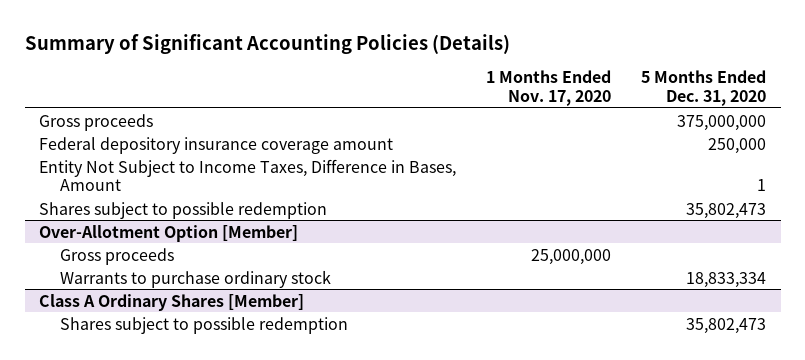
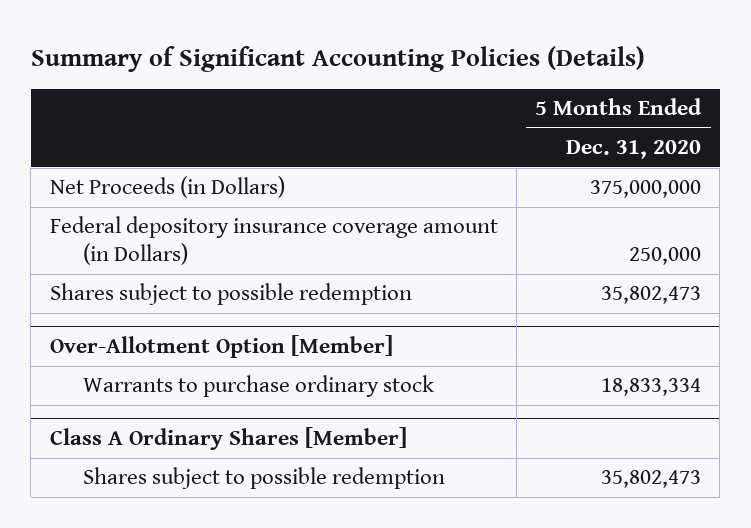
- | 1 Months Ended Nov. 17, 2020 | 5 Months Ended Dec. 31, 2020
+ | 5 Months Ended Dec. 31, 2020
- Gross proceeds | | 375,000,000
- Federal depository insurance coverage amount | | 250,000
- Entity Not Subject to Income Taxes, Difference in Bases, Amount | | 1
+ Net Proceeds (in Dollars) | 375,000,000
+ Federal depository insurance coverage amount (in Dollars) | 250,000
@ Over-Allotment Option [Member]
- Gross proceeds | 25,000,000 |

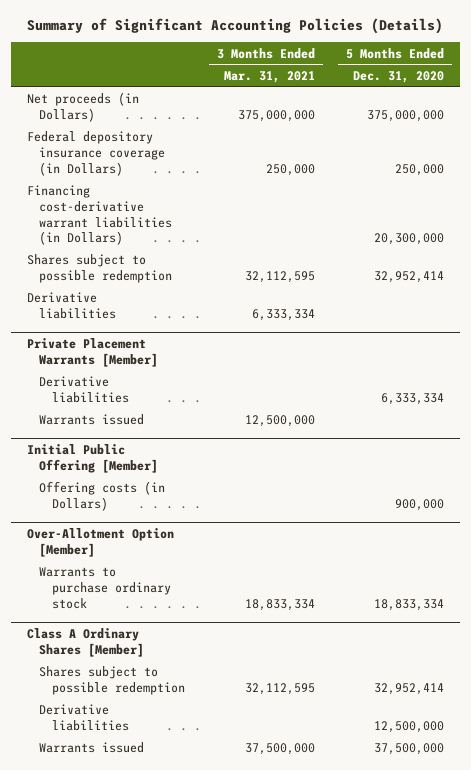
- | 5 Months Ended Dec. 31, 2020
+ | 3 Months Ended Mar. 31, 2021 | 5 Months Ended Dec. 31, 2020
- Net Proceeds (in Dollars) | 375,000,000
- Federal depository insurance coverage amount (in Dollars) | 250,000
- Shares subject to possible redemption | 35,802,473
+ Net proceeds (in Dollars) | 375,000,000 | 375,000,000
+ Federal depository insurance coverage (in Dollars) | 250,000 | 250,000
+ Financing cost-derivative warrant liabilities (in Dollars) | | 20,300,000
+ Shares subject to possible redemption | 32,112,595 | 32,952,414
+ Derivative liabilities | 6,333,334 |
+ Private Placement Warrants [Member]
+ Derivative liabilities | | 6,333,334
+ Warrants issued | 12,500,000 |
+ Initial Public Offering [Member]
+ Offering costs (in Dollars) | | 900,000
@ Class A Ordinary Shares [Member]
- Shares subject to possible redemption | 35,802,473
+ Shares subject to possible redemption | 32,112,595 | 32,952,414
+ Derivative liabilities | | 12,500,000
+ Warrants issued | 37,500,000 | 37,500,000

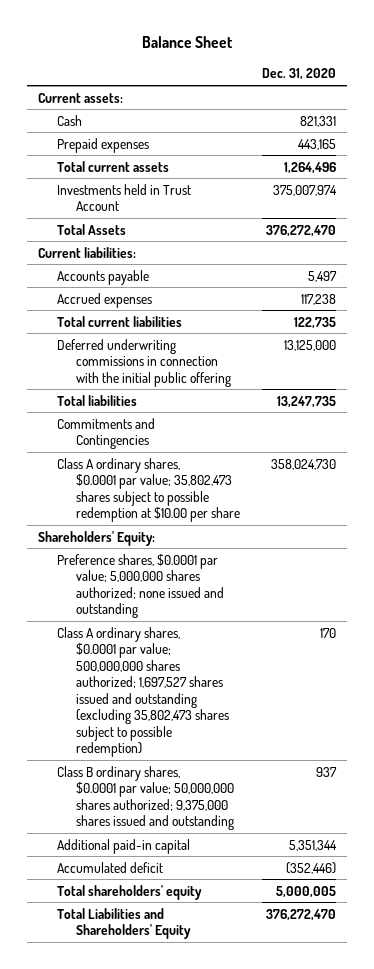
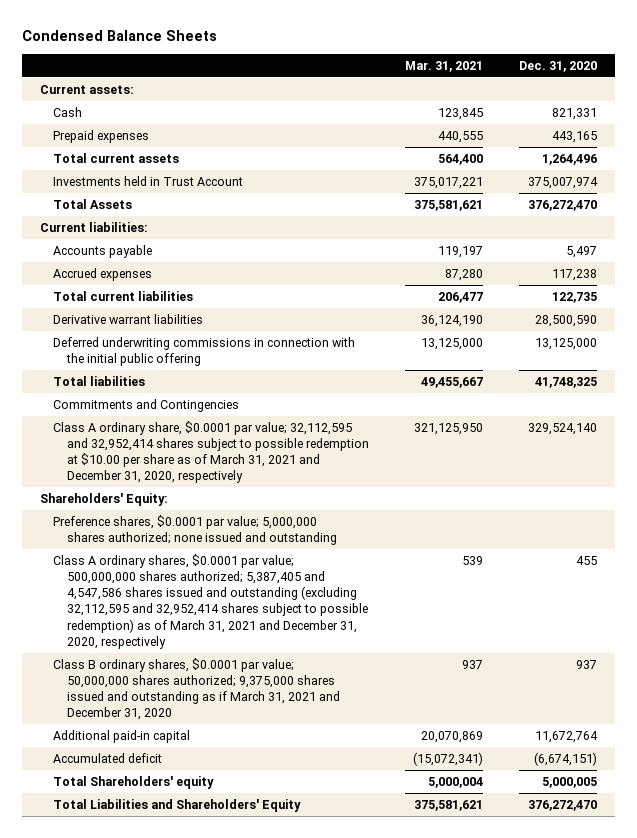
- Balance Sheet
+ Condensed Balance Sheets
- | Dec. 31, 2020
+ | Mar. 31, 2021 | Dec. 31, 2020
+ Derivative warrant liabilities | 36,124,190 | 28,500,590
- Total liabilities | 13,247,735
+ Total liabilities | 49,455,667 | 41,748,325
- Class A ordinary shares, $0.0001 par value; 35,802,473 shares subject to possible redemption at $10.00 per share | 358,024,730
+ Class A ordinary share, $0.0001 par value; 32,112,595 and 32,952,414 shares subject to possible redemption at $10.00 per share as of March 31, 2021 and December 31, 2020, respectively | 321,125,950 | 329,524,140
- Preference shares, $0.0001 par value; 5,000,000 shares authorized; none issued and outstanding
- Class A ordinary shares, $0.0001 par value; 500,000,000 shares authorized; 1,697,527 shares issued and outstanding (excluding 35,802,473 shares subject to possible redemption) | 170
- Class B ordinary shares, $0.0001 par value; 50,000,000 shares authorized; 9,375,000 shares issued and outstanding | 937
- Additional paid-in capital | 5,351,344
- Accumulated deficit | (352,446)
- Total shareholders' equity | 5,000,005
+ Preference shares, $0.0001 par value; 5,000,000 shares authorized; none issued and outstanding
+ Class A ordinary shares, $0.0001 par value; 500,000,000 shares authorized; 5,387,405 and 4,547,586 shares issued and outstanding (excluding 32,112,595 and 32,952,414 shares subject to possible redemption) as of March 31, 2021 and December 31, 2020, respectively | 539 | 455
+ Class B ordinary shares, $0.0001 par value; 50,000,000 shares authorized; 9,375,000 shares issued and outstanding as if March 31, 2021 and December 31, 2020 | 937 | 937
+ Additional paid-in capital | 20,070,869 | 11,672,764
+ Accumulated deficit | (15,072,341) | (6,674,151)
+ Total Shareholders' equity | 5,000,004 | 5,000,005

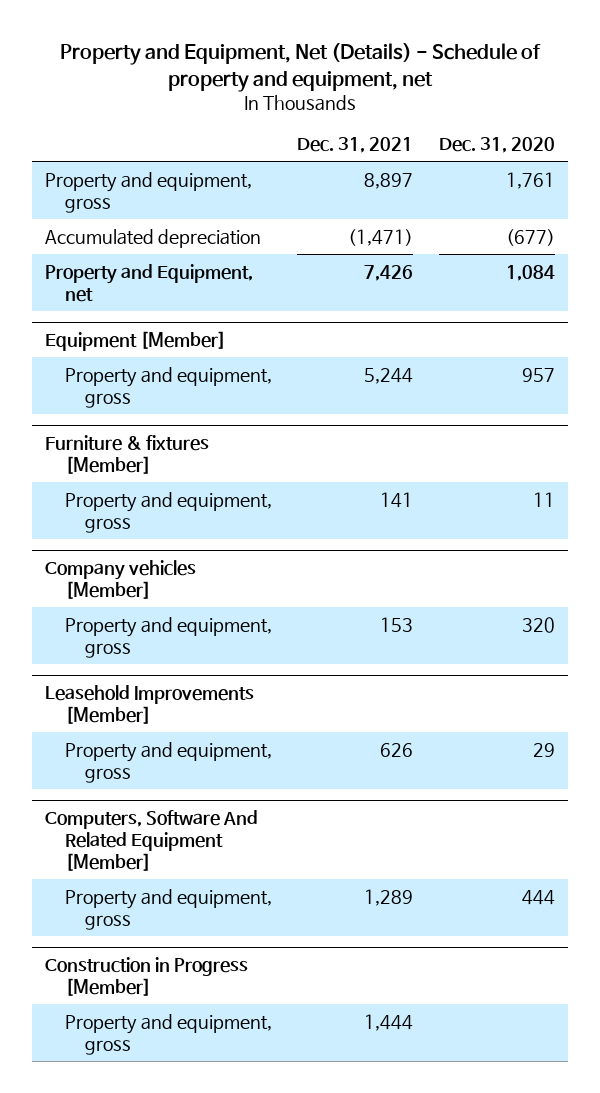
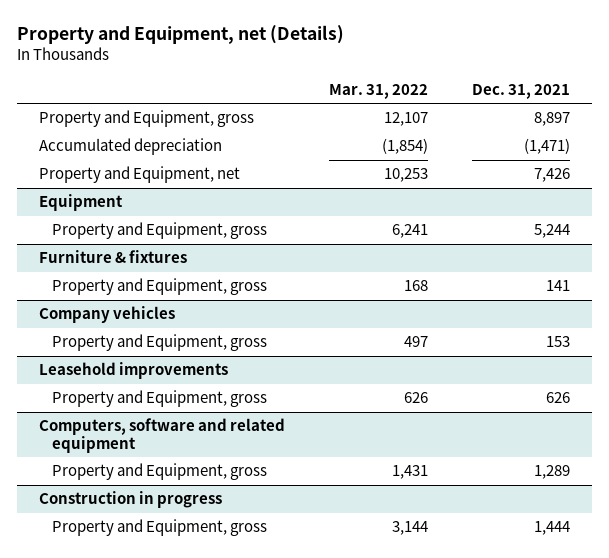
- Property and Equipment, Net (Details) - Schedule of property and equipment, net
+ Property and Equipment, net (Details)
- | Dec. 31, 2021 | Dec. 31, 2020
+ | Mar. 31, 2022 | Dec. 31, 2021
- Property and equipment, gross | 8,897 | 1,761
+ Property and Equipment, gross | 12,107 | 8,897
- Equipment [Member]
- Property and equipment, gross | 5,244 | 957
- Furniture & fixtures [Member]
- Property and equipment, gross | 141 | 11
- Company vehicles [Member]
- Property and equipment, gross | 153 | 320
- Leasehold Improvements [Member]
- Property and equipment, gross | 626 | 29
- Computers, Software And Related Equipment [Member]
- Property and equipment, gross | 1,289 | 444
- Construction in Progress [Member]
- Property and equipment, gross | 1,444 |
+ Equipment
+ Property and Equipment, gross | 6,241 | 5,244
+ Furniture & fixtures
+ Property and Equipment, gross | 168 | 141
+ Company vehicles
+ Property and Equipment, gross | 497 | 153
+ Leasehold improvements
+ Property and Equipment, gross | 626 | 626
+ Computers, software and related equipment
+ Property and Equipment, gross | 1,431 | 1,289
+ Construction in progress
+ Property and Equipment, gross | 3,144 | 1,444

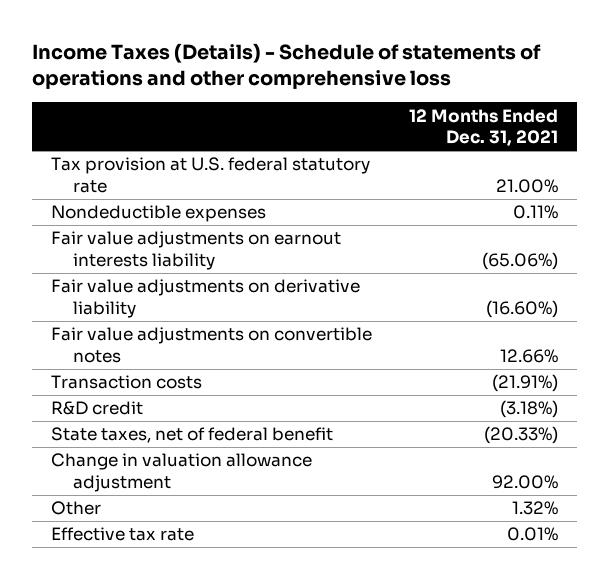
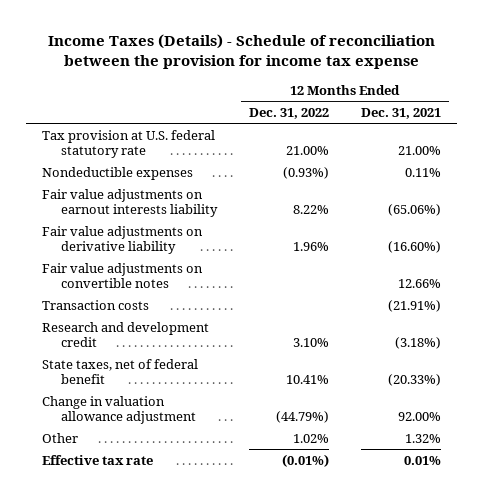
- Income Taxes (Details) - Schedule of statements of operations and other comprehensive loss
+ Income Taxes (Details) - Schedule of reconciliation between the provision for income tax expense
- | 12 Months Ended Dec. 31, 2021
+ | 12 Months Ended Dec. 31, 2022 | 12 Months Ended Dec. 31, 2021
- R&D credit | (3.18%)
+ Research and development credit | 3.10% | (3.18%)

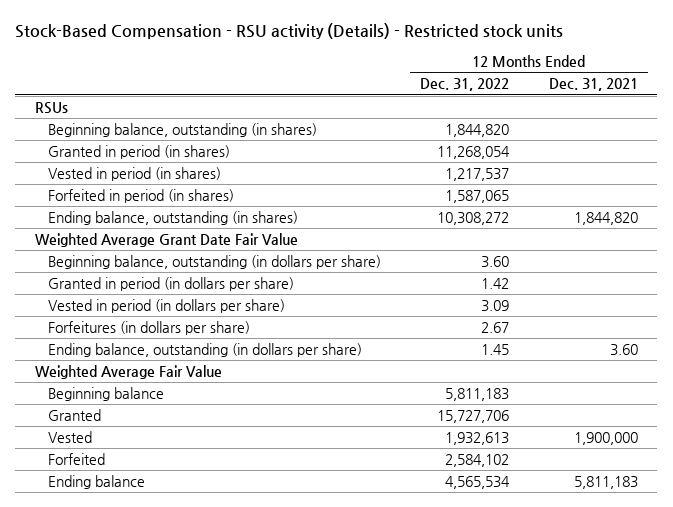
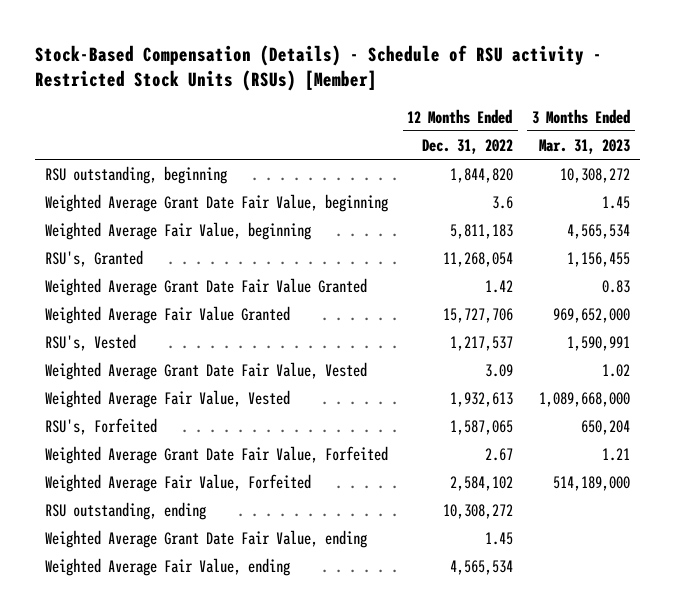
- Stock-Based Compensation - RSU activity (Details) - Restricted stock units
+ Stock-Based Compensation (Details) - Schedule of RSU activity - Restricted Stock Units (RSUs) [Member]
- | 12 Months Ended Dec. 31, 2022 | 12 Months Ended Dec. 31, 2021
+ | 12 Months Ended Dec. 31, 2022 | 3 Months Ended Mar. 31, 2023
- RSUs
- Beginning balance, outstanding (in shares) | 1,844,820 |
- Granted in period (in shares) | 11,268,054 |
- Vested in period (in shares) | 1,217,537 |
- Forfeited in period (in shares) | 1,587,065 |
- Ending balance, outstanding (in shares) | 10,308,272 | 1,844,820
- Weighted Average Grant Date Fair Value
- Beginning balance, outstanding (in dollars per share) | 3.60 |
- Granted in period (in dollars per share) | 1.42 |
- Vested in period (in dollars per share) | 3.09 |
- Forfeitures (in dollars per share) | 2.67 |
- Ending balance, outstanding (in dollars per share) | 1.45 | 3.60
- Weighted Average Fair Value
- Beginning balance | 5,811,183 |
- Granted | 15,727,706 |
- Vested | 1,932,613 | 1,900,000
- Forfeited | 2,584,102 |
- Ending balance | 4,565,534 | 5,811,183
+ RSU outstanding, beginning | 1,844,820 | 10,308,272
+ Weighted Average Grant Date Fair Value, beginning | 3.6 | 1.45
+ Weighted Average Fair Value, beginning | 5,811,183 | 4,565,534
+ RSU's, Granted | 11,268,054 | 1,156,455
+ Weighted Average Grant Date Fair Value Granted | 1.42 | 0.83
+ Weighted Average Fair Value Granted | 15,727,706 | 969,652,000
+ RSU's, Vested | 1,217,537 | 1,590,991
+ Weighted Average Grant Date Fair Value, Vested | 3.09 | 1.02
+ Weighted Average Fair Value, Vested | 1,932,613 | 1,089,668,000
+ RSU's, Forfeited | 1,587,065 | 650,204
+ Weighted Average Grant Date Fair Value, Forfeited | 2.67 | 1.21
+ Weighted Average Fair Value, Forfeited | 2,584,102 | 514,189,000
+ RSU outstanding, ending | 10,308,272 |
+ Weighted Average Grant Date Fair Value, ending | 1.45 |
+ Weighted Average Fair Value, ending | 4,565,534 |

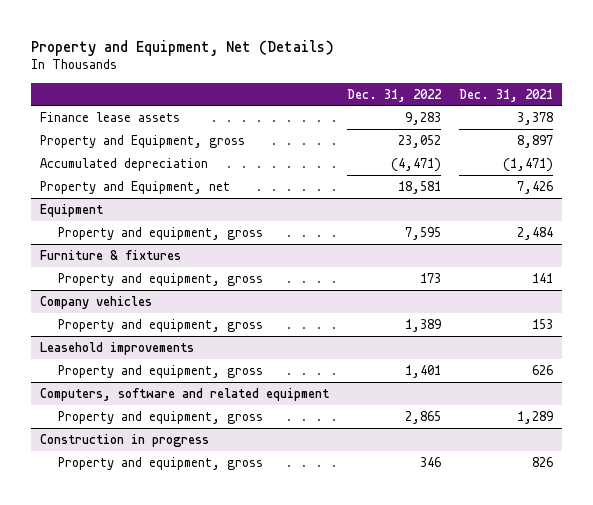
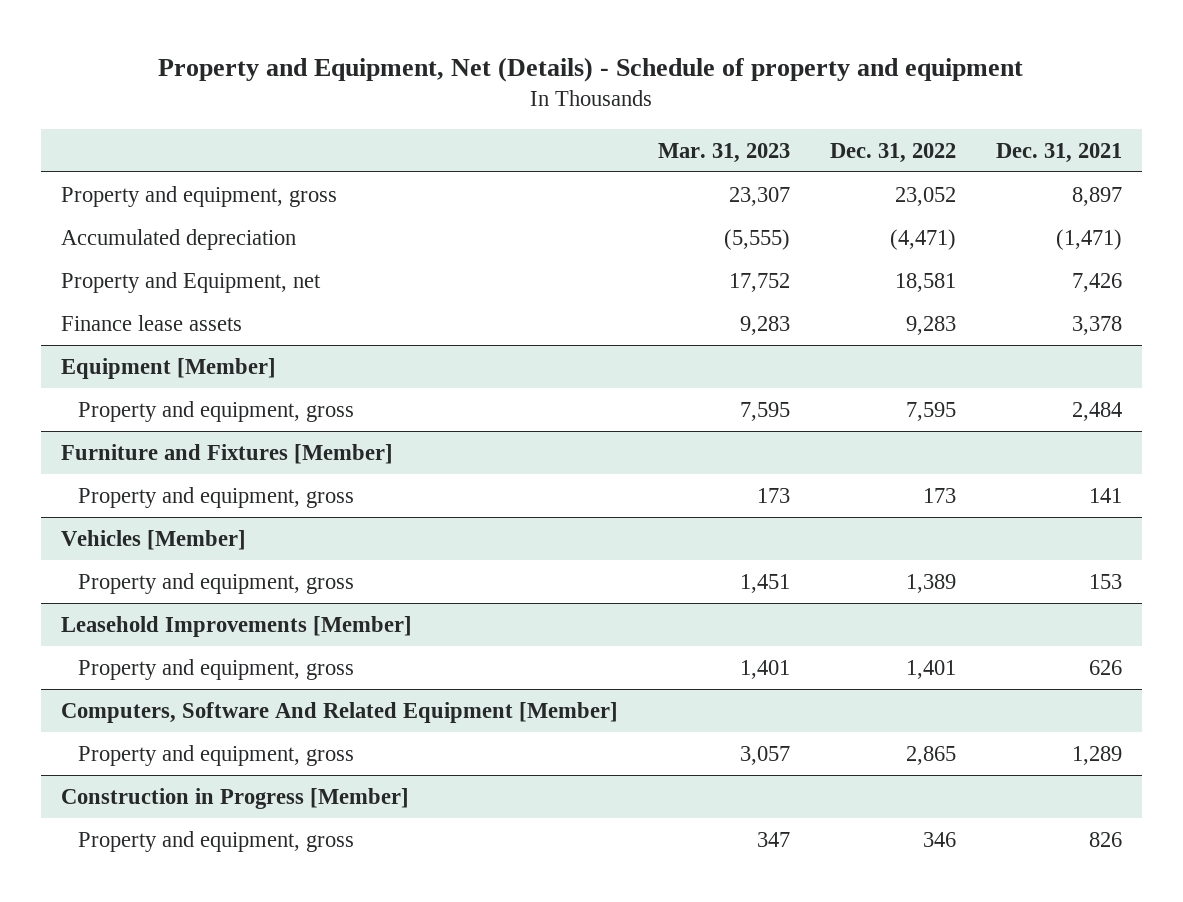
- Property and Equipment, Net (Details)
+ Property and Equipment, Net (Details) - Schedule of property and equipment
- | Dec. 31, 2022 | Dec. 31, 2021
+ | Mar. 31, 2023 | Dec. 31, 2022 | Dec. 31, 2021
- Property and Equipment, gross | 23,052 | 8,897
+ Property and equipment, gross | 23,307 | 23,052 | 8,897
- Equipment
moved down: Finance lease assets | 9,283 | 9,283 | 3,378
+ Equipment [Member]
- Furniture & fixtures
+ Furniture and Fixtures [Member]
- Company vehicles
+ Vehicles [Member]
- Leasehold improvements
+ Leasehold Improvements [Member]
- Computers, software and related equipment
+ Computers, Software And Related Equipment [Member]
- Construction in progress
+ Construction in Progress [Member]

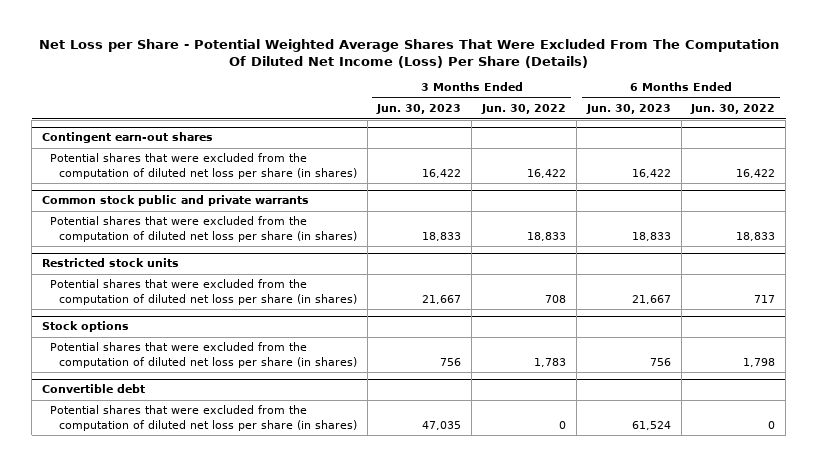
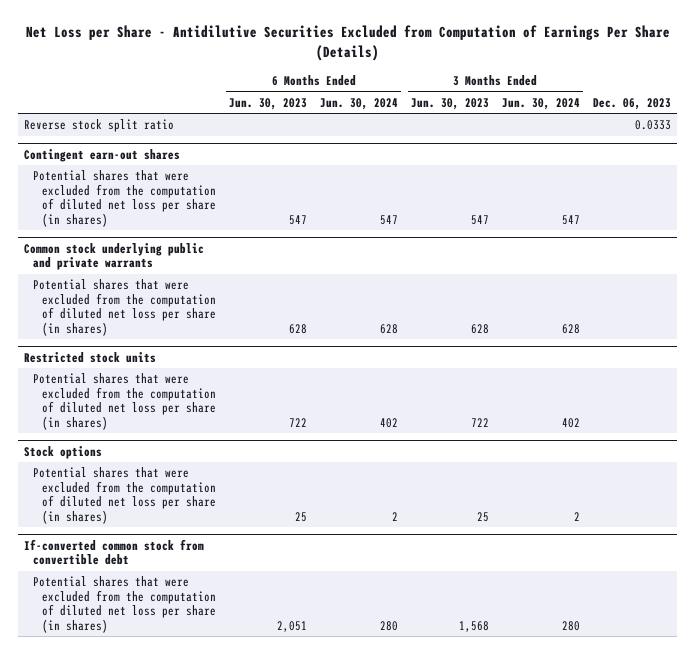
- Net Loss per Share - Potential Weighted Average Shares That Were Excluded From The Computation Of Diluted Net Income (Loss) Per Share (Details)
+ Net Loss per Share - Antidilutive Securities Excluded from Computation of Earnings Per Share (Details)
- | 3 Months Ended Jun. 30, 2023 | 3 Months Ended Jun. 30, 2022 | 6 Months Ended Jun. 30, 2023 | 6 Months Ended Jun. 30, 2022
+ | 6 Months Ended Jun. 30, 2023 | 6 Months Ended Jun. 30, 2024 | 3 Months Ended Jun. 30, 2023 | 3 Months Ended Jun. 30, 2024 | Dec. 06, 2023
+ Reverse stock split ratio | | | | | 0.0333
@ Contingent earn-out shares
- Potential shares that were excluded from the computation of diluted net loss per share (in shares) | 16,422 | 16,422 | 16,422 | 16,422
- Common stock public and private warrants
- Potential shares that were excluded from the computation of diluted net loss per share (in shares) | 18,833 | 18,833 | 18,833 | 18,833
@ Contingent earn-out shares
+ Potential shares that were excluded from the computation of diluted net loss per share (in shares) | 547 | 547 | 547 | 547 |
+ Common stock underlying public and private warrants
+ Potential shares that were excluded from the computation of diluted net loss per share (in shares) | 628 | 628 | 628 | 628 |
@ Restricted stock units
- Potential shares that were excluded from the computation of diluted net loss per share (in shares) | 21,667 | 708 | 21,667 | 717
+ Potential shares that were excluded from the computation of diluted net loss per share (in shares) | 722 | 402 | 722 | 402 |
@ Stock options
- Potential shares that were excluded from the computation of diluted net loss per share (in shares) | 756 | 1,783 | 756 | 1,798
- Convertible debt
- Potential shares that were excluded from the computation of diluted net loss per share (in shares) | 47,035 | 0 | 61,524 | 0
@ Stock options
+ Potential shares that were excluded from the computation of diluted net loss per share (in shares) | 25 | 2 | 25 | 2 |
+ If-converted common stock from convertible debt
+ Potential shares that were excluded from the computation of diluted net loss per share (in shares) | 2,051 | 280 | 1,568 | 280 |

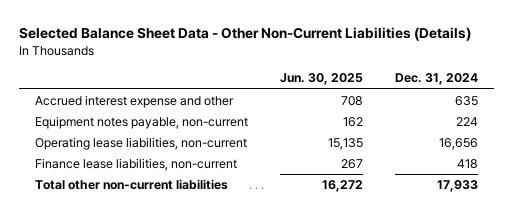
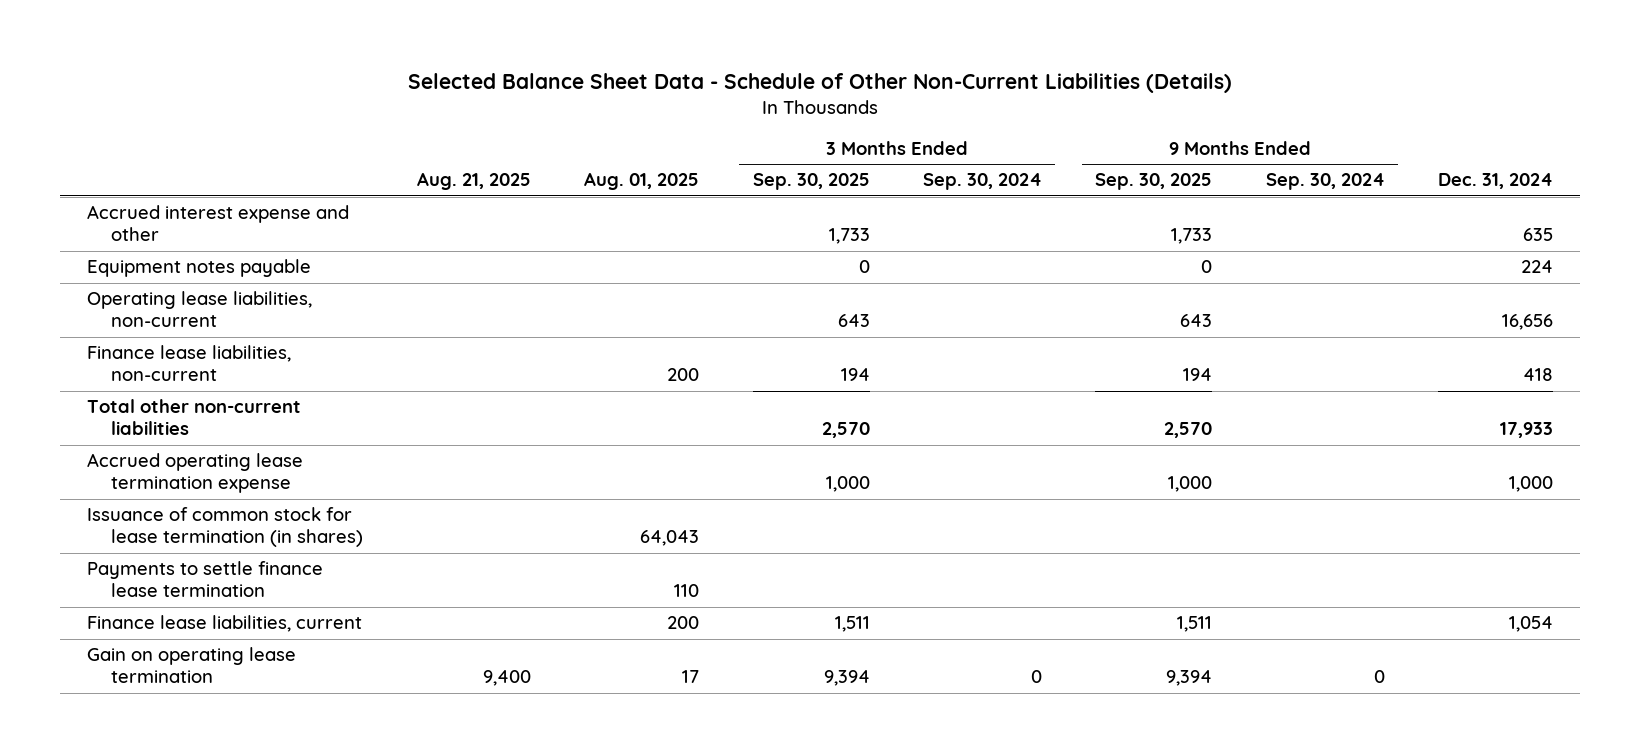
- Selected Balance Sheet Data - Other Non-Current Liabilities (Details)
+ Selected Balance Sheet Data - Schedule of Other Non-Current Liabilities (Details)
- | Jun. 30, 2025 | Dec. 31, 2024
+ | Aug. 21, 2025 | Aug. 01, 2025 | 3 Months Ended Sep. 30, 2025 | 3 Months Ended Sep. 30, 2024 | 9 Months Ended Sep. 30, 2025 | 9 Months Ended Sep. 30, 2024 | Dec. 31, 2024
- Equipment notes payable, non-current | 162 | 224
+ Equipment notes payable | | | 0 | | 0 | | 224
+ Accrued operating lease termination expense | | | 1,000 | | 1,000 | | 1,000
+ Issuance of common stock for lease termination (in shares) | | 64,043 | | | | |
+ Payments to settle finance lease termination | | 110 | | | | |
+ Finance lease liabilities, current | | 200 | 1,511 | | 1,511 | | 1,054
+ Gain on operating lease termination | 9,400 | 17 | 9,394 | 0 | 9,394 | 0 |

